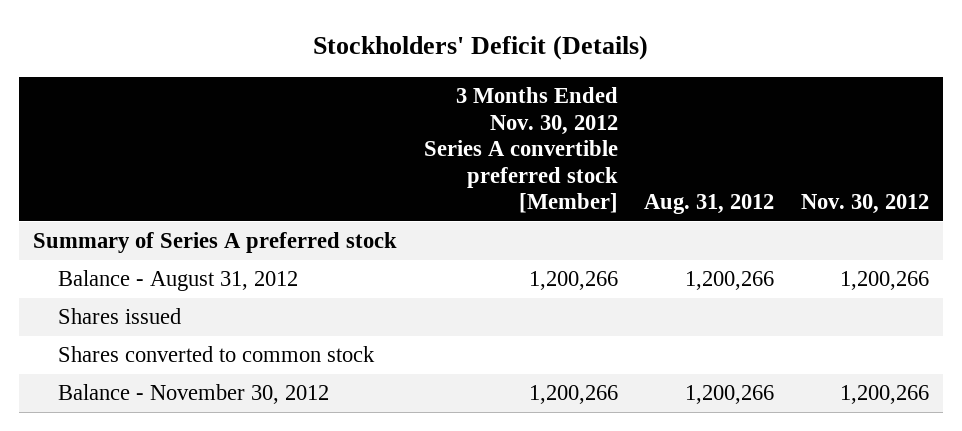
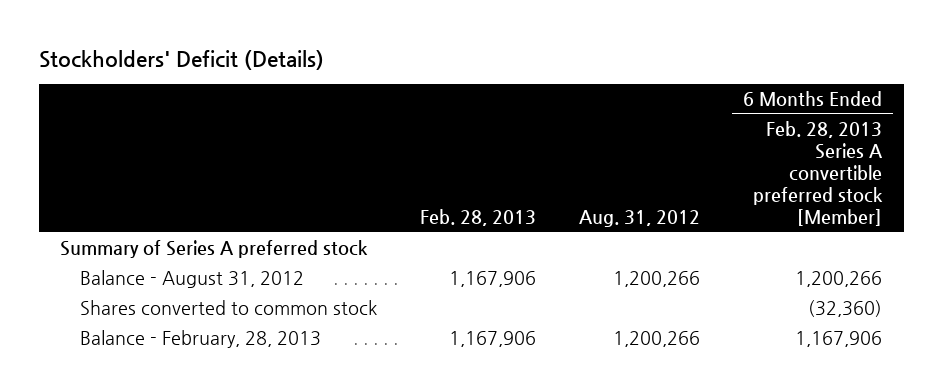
- | 3 Months Ended Nov. 30, 2012 Series A convertible preferred stock [Member] | Aug. 31, 2012 | Nov. 30, 2012
+ | Feb. 28, 2013 | Aug. 31, 2012 | 6 Months Ended Feb. 28, 2013 Series A convertible preferred stock [Member]
- Shares issued
- Balance - November 30, 2012 | 1,200,266 | 1,200,266 | 1,200,266
+ Balance - February, 28, 2013 | 1,167,906 | 1,200,266 | 1,167,906

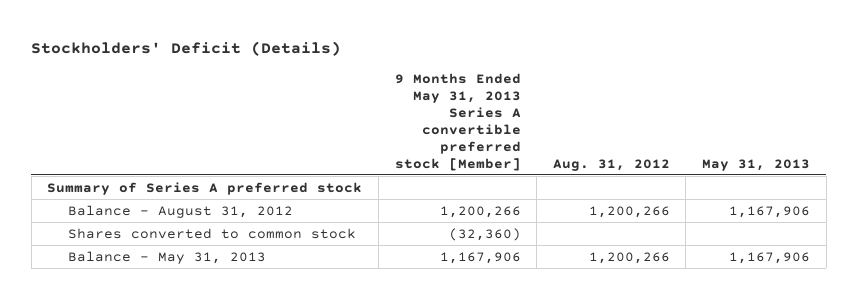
- | Feb. 28, 2013 | Aug. 31, 2012 | 6 Months Ended Feb. 28, 2013 Series A convertible preferred stock [Member]
+ | 9 Months Ended May 31, 2013 Series A convertible preferred stock [Member] | Aug. 31, 2012 | May 31, 2013
- Balance - February, 28, 2013 | 1,167,906 | 1,200,266 | 1,167,906
+ Balance - May 31, 2013 | 1,167,906 | 1,200,266 | 1,167,906

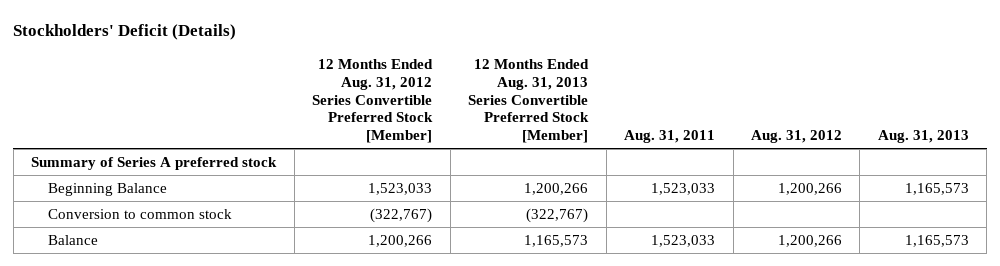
- | 9 Months Ended May 31, 2013 Series A convertible preferred stock [Member] | Aug. 31, 2012 | May 31, 2013
+ | 12 Months Ended Aug. 31, 2012 Series Convertible Preferred Stock [Member] | 12 Months Ended Aug. 31, 2013 Series Convertible Preferred Stock [Member] | Aug. 31, 2011 | Aug. 31, 2012 | Aug. 31, 2013
- Balance - August 31, 2012 | 1,200,266 | 1,200,266 | 1,167,906
- Shares converted to common stock | (32,360) | |
- Balance - May 31, 2013 | 1,167,906 | 1,200,266 | 1,167,906
+ Beginning Balance | 1,523,033 | 1,200,266 | 1,523,033 | 1,200,266 | 1,165,573
+ Conversion to common stock | (322,767) | (322,767) | | |
+ Balance | 1,200,266 | 1,165,573 | 1,523,033 | 1,200,266 | 1,165,573

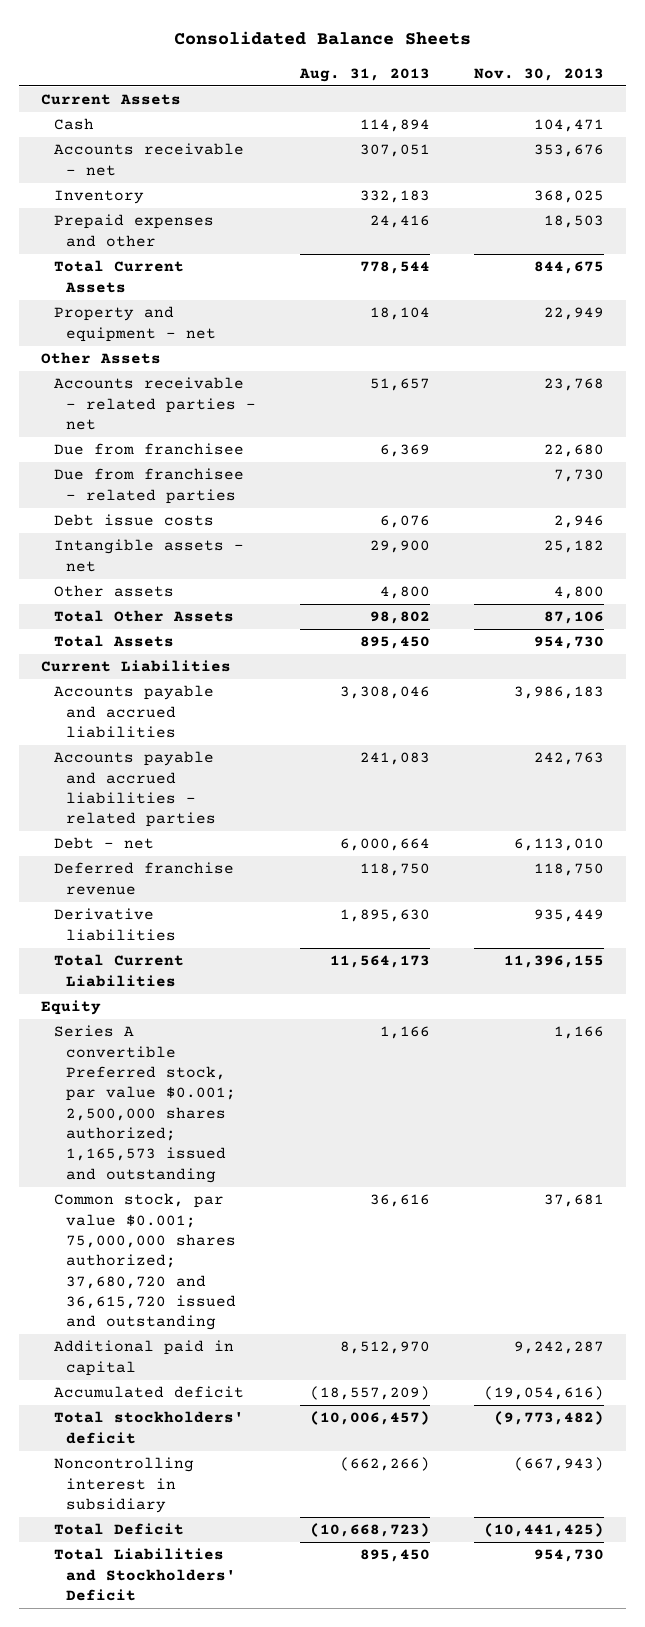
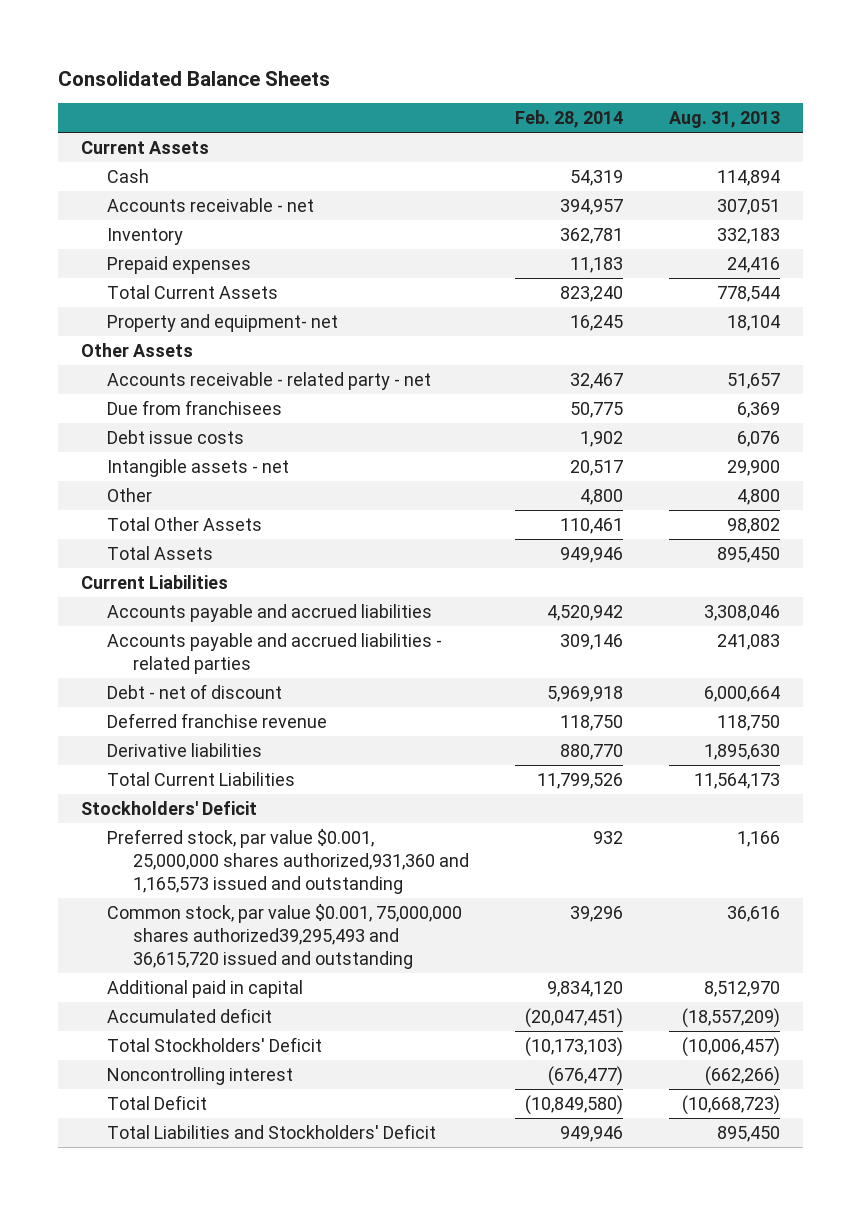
- | Aug. 31, 2013 | Nov. 30, 2013
+ | Feb. 28, 2014 | Aug. 31, 2013
- Prepaid expenses and other | 24,416 | 18,503
+ Prepaid expenses | 11,183 | 24,416
- Property and equipment - net | 18,104 | 22,949
+ Property and equipment- net | 16,245 | 18,104
- Accounts receivable - related parties - net | 51,657 | 23,768
- Due from franchisee | 6,369 | 22,680
- Due from franchisee - related parties | | 7,730
+ Accounts receivable - related party - net | 32,467 | 51,657
+ Due from franchisees | 50,775 | 6,369
- Other assets | 4,800 | 4,800
+ Other | 4,800 | 4,800
- Debt - net | 6,000,664 | 6,113,010
+ Debt - net of discount | 5,969,918 | 6,000,664
- Equity
- Series A convertible Preferred stock, par value $0.001; 2,500,000 shares authorized; 1,165,573 issued and outstanding | 1,166 | 1,166
- Common stock, par value $0.001; 75,000,000 shares authorized; 37,680,720 and 36,615,720 issued and outstanding | 36,616 | 37,681
+ Stockholders' Deficit
+ Preferred stock, par value $0.001, 25,000,000 shares authorized,931,360 and 1,165,573 issued and outstanding | 932 | 1,166
+ Common stock, par value $0.001, 75,000,000 shares authorized39,295,493 and 36,615,720 issued and outstanding | 39,296 | 36,616
- Total stockholders' deficit | (10,006,457) | (9,773,482)
- Noncontrolling interest in subsidiary | (662,266) | (667,943)
+ Total Stockholders' Deficit | (10,173,103) | (10,006,457)
+ Noncontrolling interest | (676,477) | (662,266)

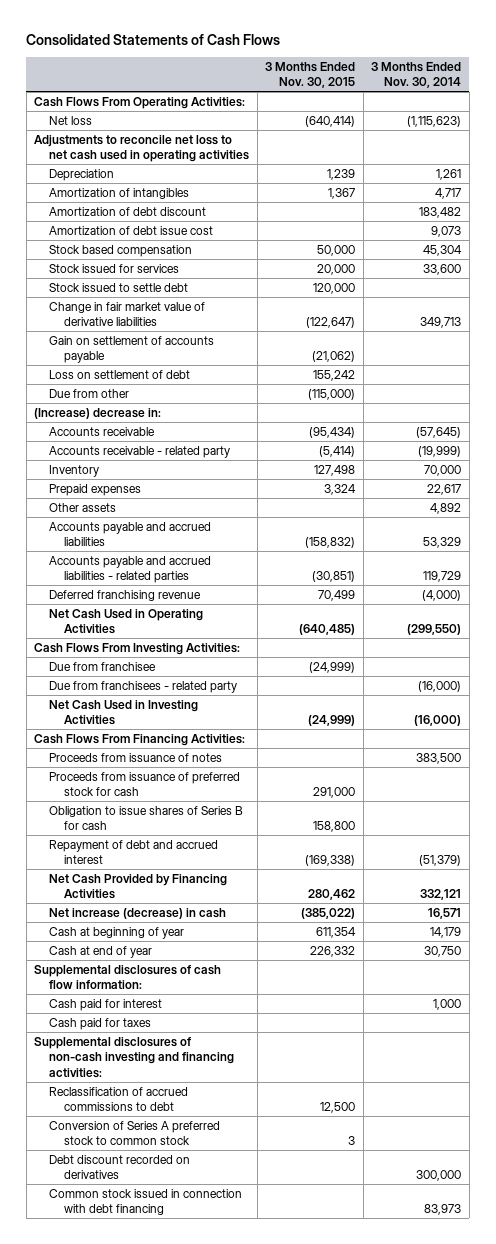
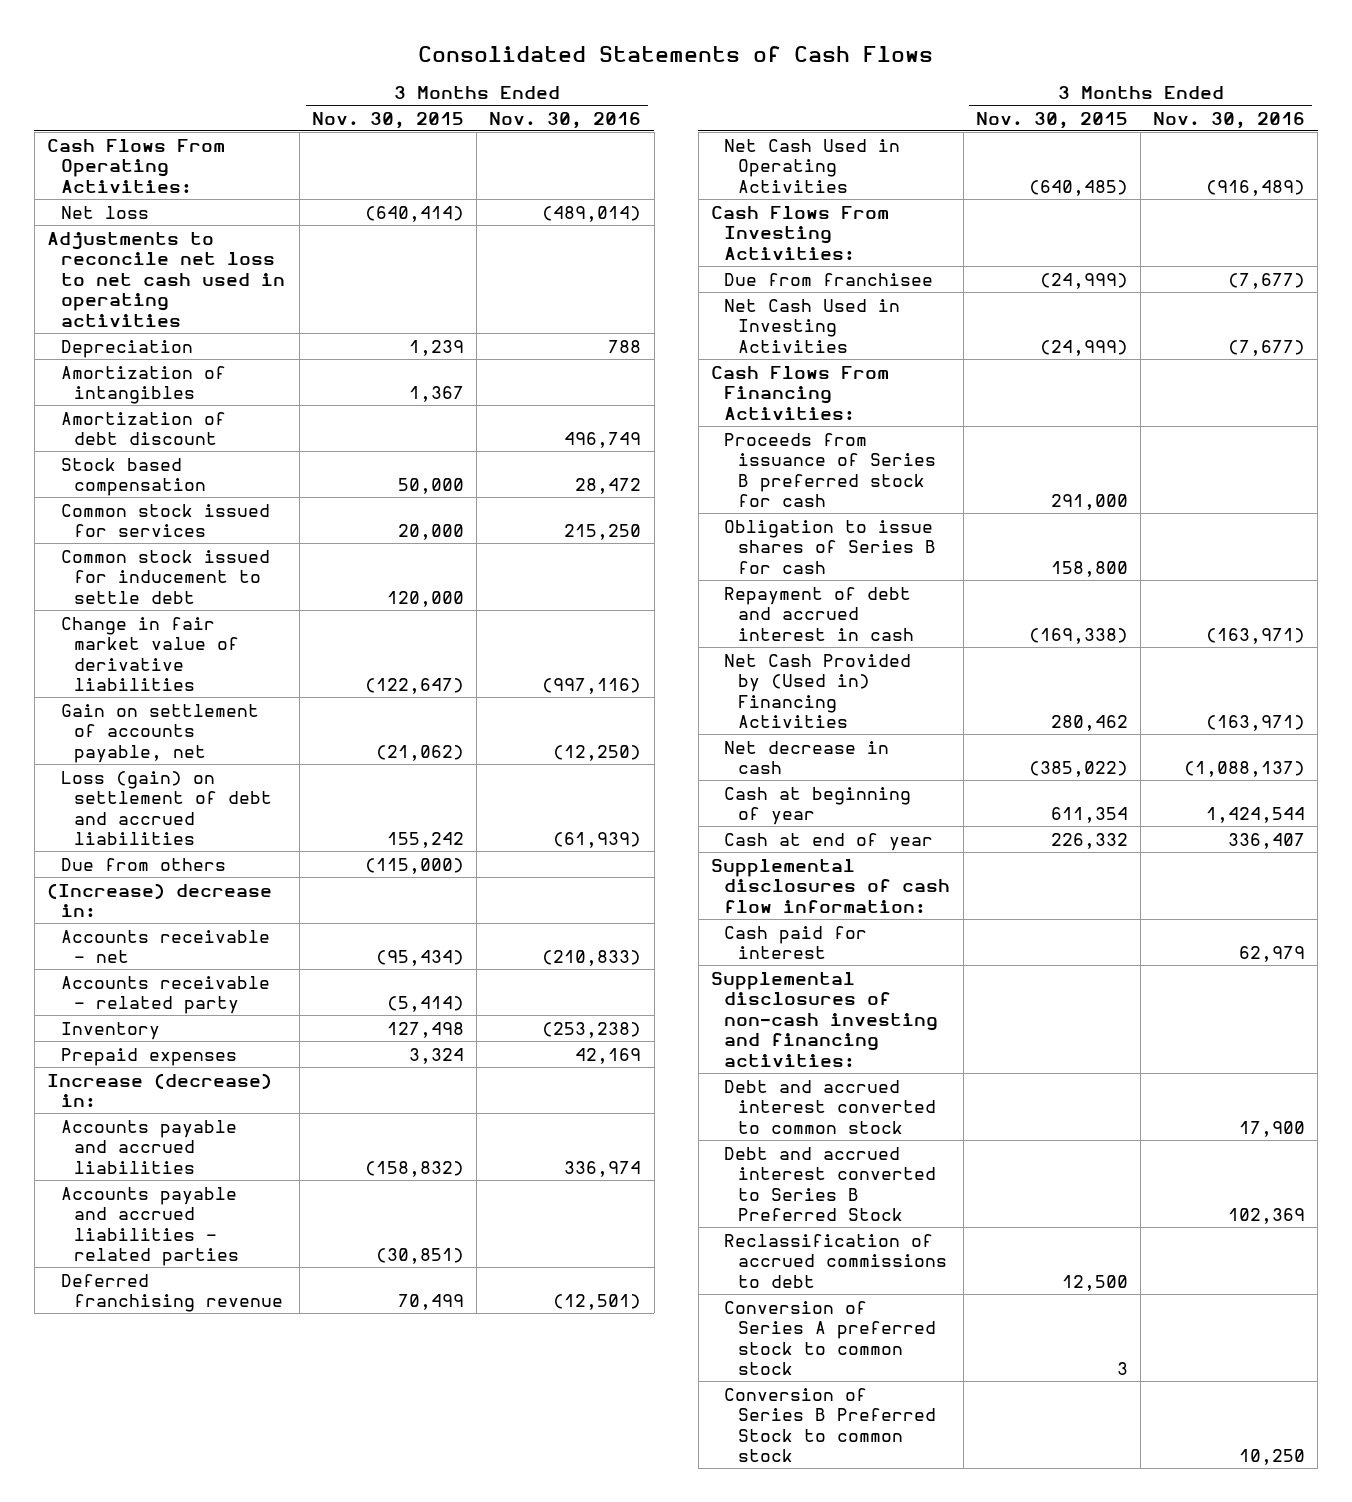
- | 3 Months Ended Nov. 30, 2015 | 3 Months Ended Nov. 30, 2014
+ | 3 Months Ended Nov. 30, 2015 | 3 Months Ended Nov. 30, 2016
- Amortization of debt issue cost | | 9,073
- Stock issued for services | 20,000 | 33,600
- Stock issued to settle debt | 120,000 |
+ Common stock issued for services | 20,000 | 215,250
+ Common stock issued for inducement to settle debt | 120,000 |
- Gain on settlement of accounts payable | (21,062) |
- Loss on settlement of debt | 155,242 |
- Due from other | (115,000) |
+ Gain on settlement of accounts payable, net | (21,062) | (12,250)
+ Loss (gain) on settlement of debt and accrued liabilities | 155,242 | (61,939)
+ Due from others | (115,000) |
- Accounts receivable | (95,434) | (57,645)
+ Accounts receivable - net | (95,434) | (210,833)
- Other assets | | 4,892
+ Increase (decrease) in:
- Due from franchisees - related party | | (16,000)
- Proceeds from issuance of notes | | 383,500
- Proceeds from issuance of preferred stock for cash | 291,000 |
+ Proceeds from issuance of Series B preferred stock for cash | 291,000 |
- Repayment of debt and accrued interest | (169,338) | (51,379)
- Net Cash Provided by Financing Activities | 280,462 | 332,121
- Net increase (decrease) in cash | (385,022) | 16,571
+ Repayment of debt and accrued interest in cash | (169,338) | (163,971)
+ Net Cash Provided by (Used in) Financing Activities | 280,462 | (163,971)
+ Net decrease in cash | (385,022) | (1,088,137)
- Cash paid for taxes
+ Debt and accrued interest converted to common stock | | 17,900
+ Debt and accrued interest converted to Series B Preferred Stock | | 102,369
- Debt discount recorded on derivatives | | 300,000
- Common stock issued in connection with debt financing | | 83,973
+ Conversion of Series B Preferred Stock to common stock | | 10,250

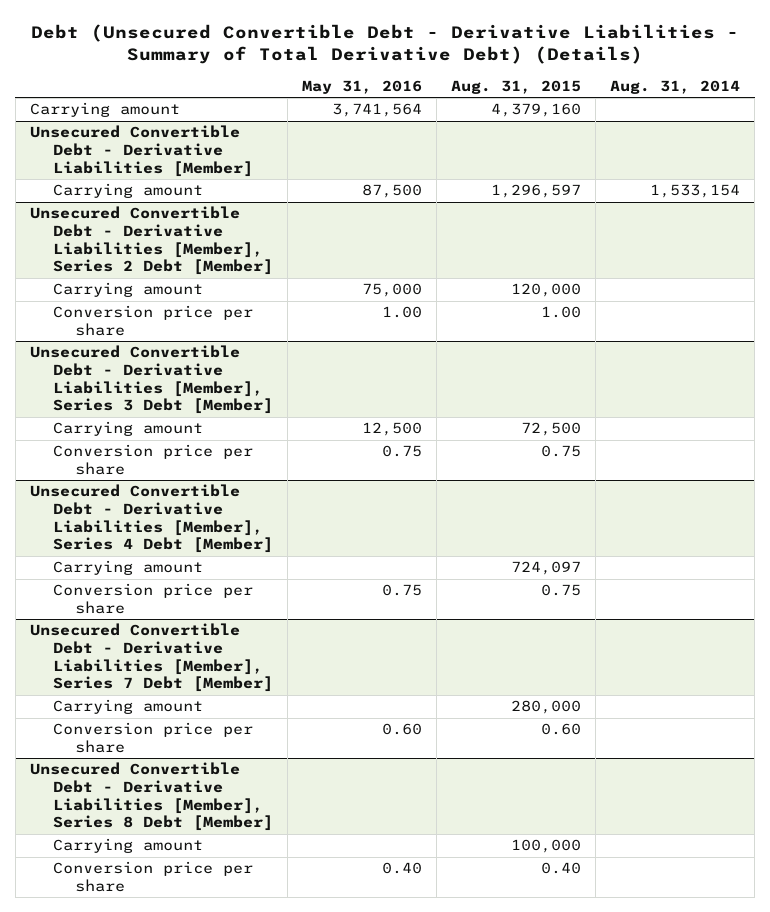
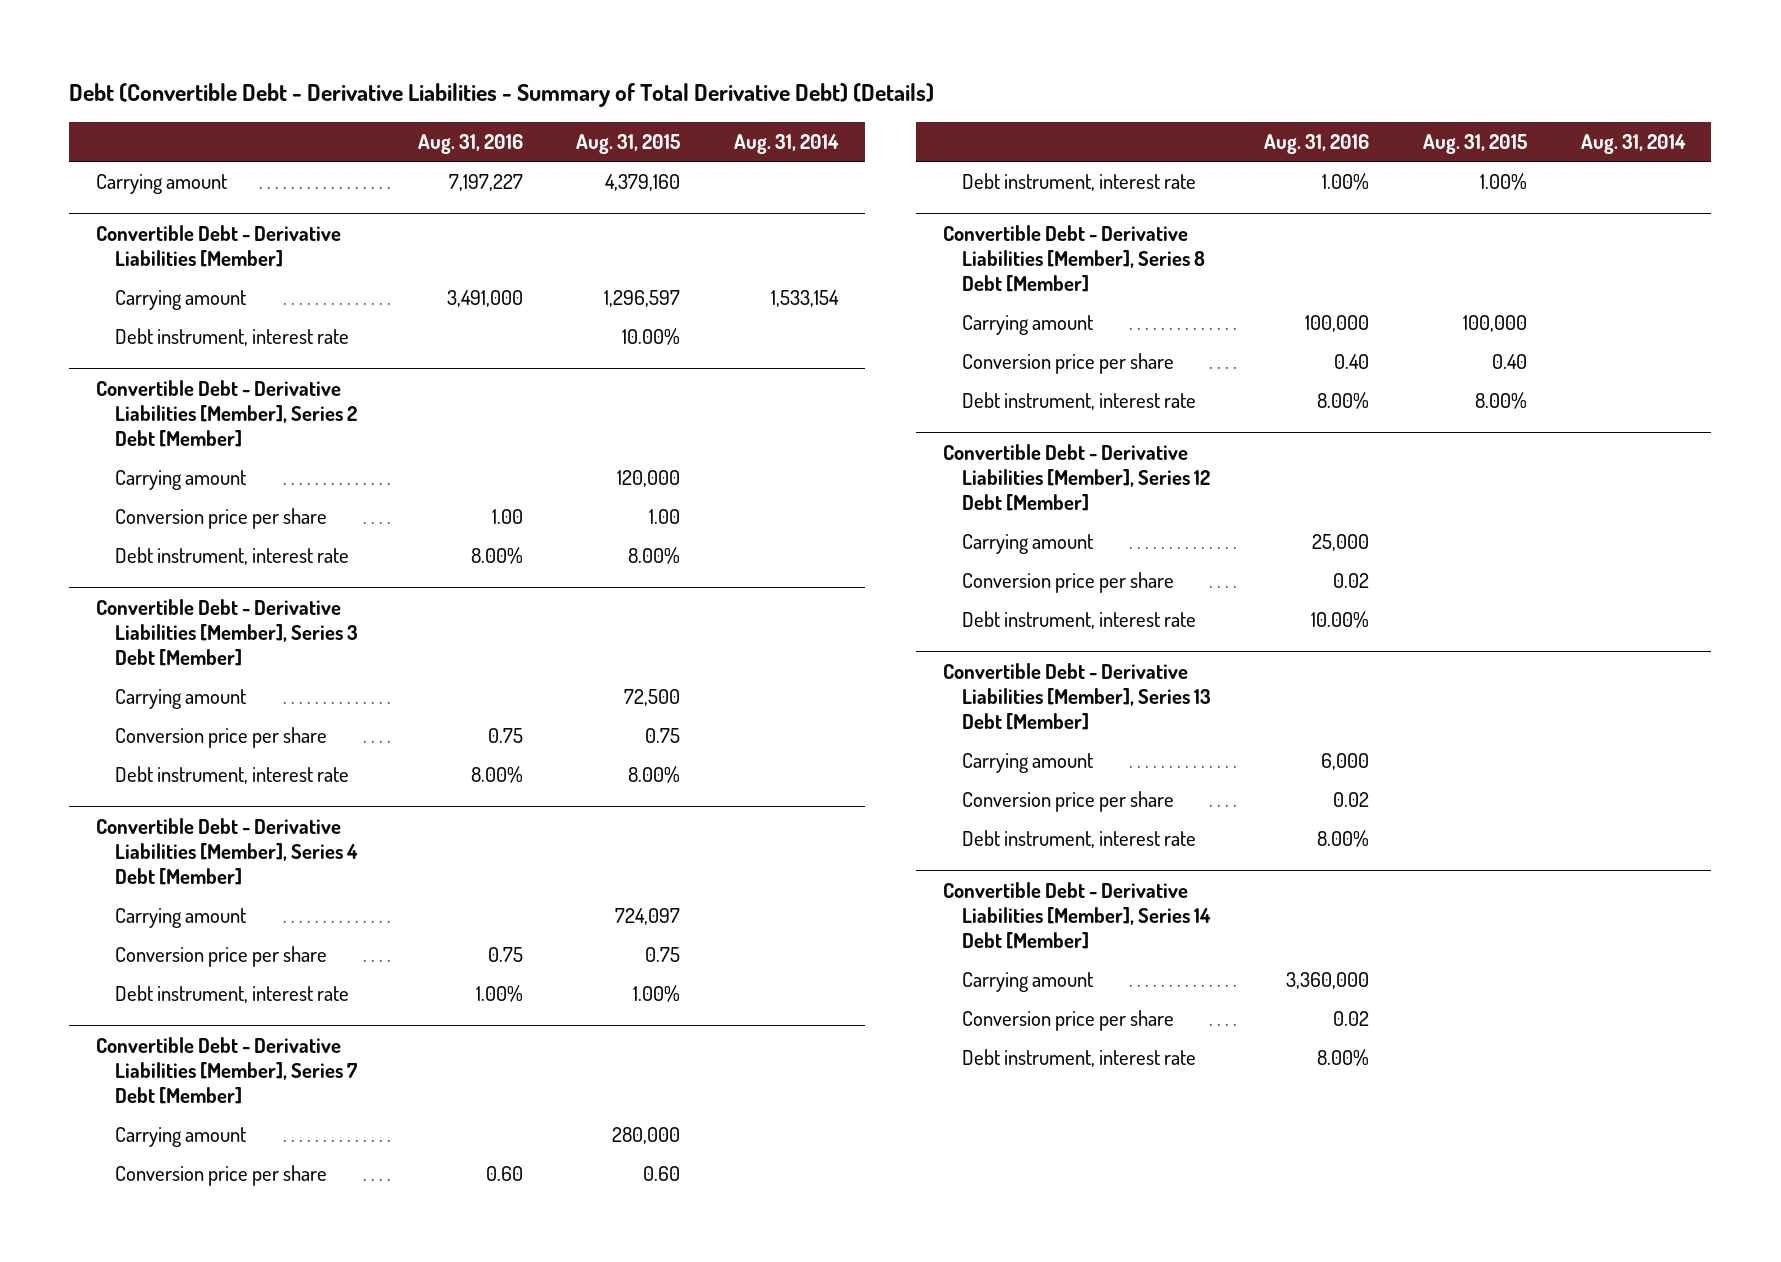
- Debt (Unsecured Convertible Debt - Derivative Liabilities - Summary of Total Derivative Debt) (Details)
+ Debt (Convertible Debt - Derivative Liabilities - Summary of Total Derivative Debt) (Details)
- | May 31, 2016 | Aug. 31, 2015 | Aug. 31, 2014
+ | Aug. 31, 2016 | Aug. 31, 2015 | Aug. 31, 2014
- Unsecured Convertible Debt - Derivative Liabilities [Member]
+ Convertible Debt - Derivative Liabilities [Member]
- Unsecured Convertible Debt - Derivative Liabilities [Member], Series 2 Debt [Member]
+ Debt instrument, interest rate | | 10.00% |
+ Convertible Debt - Derivative Liabilities [Member], Series 2 Debt [Member]
- Unsecured Convertible Debt - Derivative Liabilities [Member], Series 3 Debt [Member]
+ Debt instrument, interest rate | 8.00% | 8.00% |
+ Convertible Debt - Derivative Liabilities [Member], Series 3 Debt [Member]
- Unsecured Convertible Debt - Derivative Liabilities [Member], Series 4 Debt [Member]
+ Debt instrument, interest rate | 8.00% | 8.00% |
+ Convertible Debt - Derivative Liabilities [Member], Series 4 Debt [Member]
- Unsecured Convertible Debt - Derivative Liabilities [Member], Series 7 Debt [Member]
+ Debt instrument, interest rate | 1.00% | 1.00% |
+ Convertible Debt - Derivative Liabilities [Member], Series 7 Debt [Member]
- Unsecured Convertible Debt - Derivative Liabilities [Member], Series 8 Debt [Member]
+ Debt instrument, interest rate | 1.00% | 1.00% |
+ Convertible Debt - Derivative Liabilities [Member], Series 8 Debt [Member]
+ Debt instrument, interest rate | 8.00% | 8.00% |
+ Convertible Debt - Derivative Liabilities [Member], Series 12 Debt [Member]
+ Carrying amount | 25,000 | |
+ Conversion price per share | 0.02 | |
+ Debt instrument, interest rate | 10.00% | |
+ Convertible Debt - Derivative Liabilities [Member], Series 13 Debt [Member]
+ Carrying amount | 6,000 | |
+ Conversion price per share | 0.02 | |
+ Debt instrument, interest rate | 8.00% | |
+ Convertible Debt - Derivative Liabilities [Member], Series 14 Debt [Member]
+ Carrying amount | 3,360,000 | |
+ Conversion price per share | 0.02 | |
+ Debt instrument, interest rate | 8.00% | |

